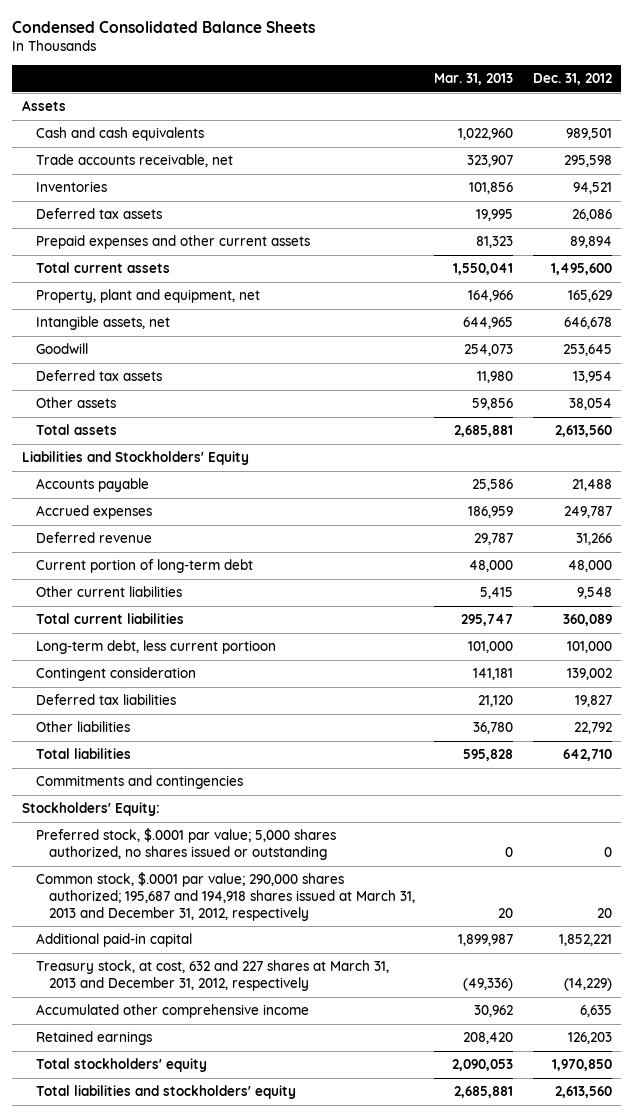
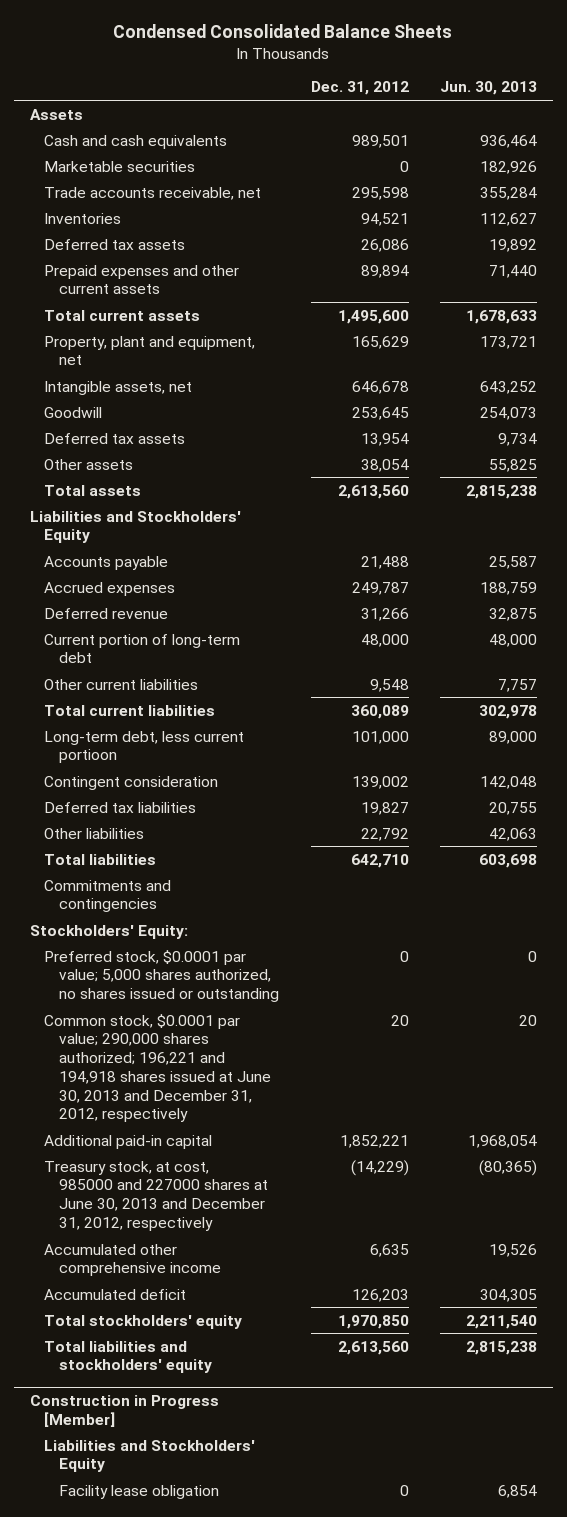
- | Mar. 31, 2013 | Dec. 31, 2012
+ | Dec. 31, 2012 | Jun. 30, 2013
+ Marketable securities | 0 | 182,926
- Preferred stock, $.0001 par value; 5,000 shares authorized, no shares issued or outstanding | 0 | 0
- Common stock, $.0001 par value; 290,000 shares authorized; 195,687 and 194,918 shares issued at March 31, 2013 and December 31, 2012, respectively | 20 | 20
+ Preferred stock, $0.0001 par value; 5,000 shares authorized, no shares issued or outstanding | 0 | 0
+ Common stock, $0.0001 par value; 290,000 shares authorized; 196,221 and 194,918 shares issued at June 30, 2013 and December 31, 2012, respectively | 20 | 20
- Treasury stock, at cost, 632 and 227 shares at March 31, 2013 and December 31, 2012, respectively | (49,336) | (14,229)
+ Treasury stock, at cost, 985000 and 227000 shares at June 30, 2013 and December 31, 2012, respectively | (14,229) | (80,365)
- Retained earnings | 208,420 | 126,203
+ Accumulated deficit | 126,203 | 304,305
+ Construction in Progress [Member]
+ Liabilities and Stockholders' Equity
+ Facility lease obligation | 0 | 6,854

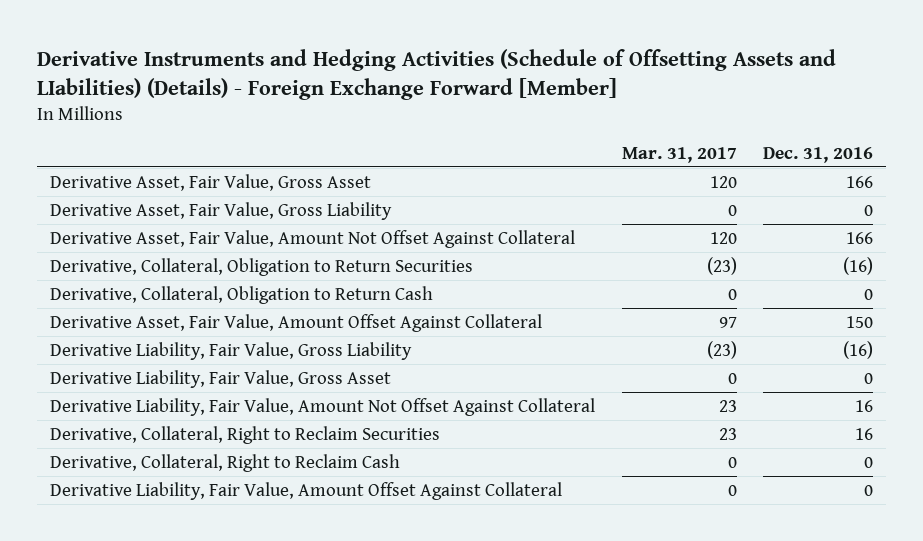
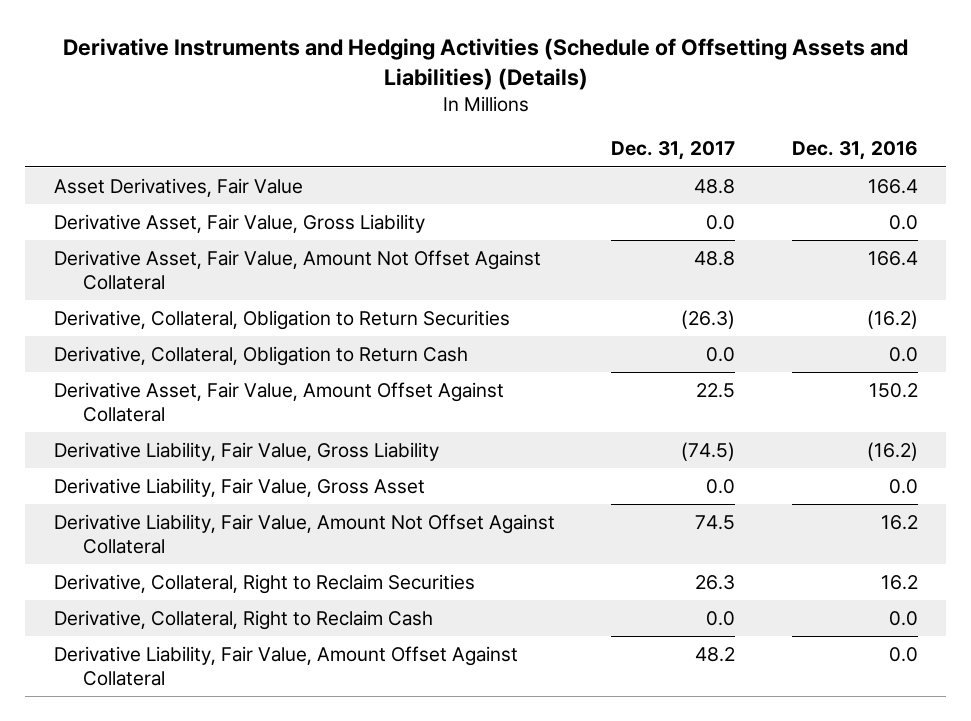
- Derivative Instruments and Hedging Activities (Schedule of Offsetting Assets and LIabilities) (Details) - Foreign Exchange Forward [Member]
+ Derivative Instruments and Hedging Activities (Schedule of Offsetting Assets and Liabilities) (Details)
- | Mar. 31, 2017 | Dec. 31, 2016
+ | Dec. 31, 2017 | Dec. 31, 2016
- Derivative Asset, Fair Value, Gross Asset | 120 | 166
- Derivative Asset, Fair Value, Gross Liability | 0 | 0
- Derivative Asset, Fair Value, Amount Not Offset Against Collateral | 120 | 166
- Derivative, Collateral, Obligation to Return Securities | (23) | (16)
- Derivative, Collateral, Obligation to Return Cash | 0 | 0
- Derivative Asset, Fair Value, Amount Offset Against Collateral | 97 | 150
- Derivative Liability, Fair Value, Gross Liability | (23) | (16)
- Derivative Liability, Fair Value, Gross Asset | 0 | 0
- Derivative Liability, Fair Value, Amount Not Offset Against Collateral | 23 | 16
- Derivative, Collateral, Right to Reclaim Securities | 23 | 16
- Derivative, Collateral, Right to Reclaim Cash | 0 | 0
- Derivative Liability, Fair Value, Amount Offset Against Collateral | 0 | 0
+ Asset Derivatives, Fair Value | 48.8 | 166.4
+ Derivative Asset, Fair Value, Gross Liability | 0.0 | 0.0
+ Derivative Asset, Fair Value, Amount Not Offset Against Collateral | 48.8 | 166.4
+ Derivative, Collateral, Obligation to Return Securities | (26.3) | (16.2)
+ Derivative, Collateral, Obligation to Return Cash | 0.0 | 0.0
+ Derivative Asset, Fair Value, Amount Offset Against Collateral | 22.5 | 150.2
+ Derivative Liability, Fair Value, Gross Liability | (74.5) | (16.2)
+ Derivative Liability, Fair Value, Gross Asset | 0.0 | 0.0
+ Derivative Liability, Fair Value, Amount Not Offset Against Collateral | 74.5 | 16.2
+ Derivative, Collateral, Right to Reclaim Securities | 26.3 | 16.2
+ Derivative, Collateral, Right to Reclaim Cash | 0.0 | 0.0
+ Derivative Liability, Fair Value, Amount Offset Against Collateral | 48.2 | 0.0

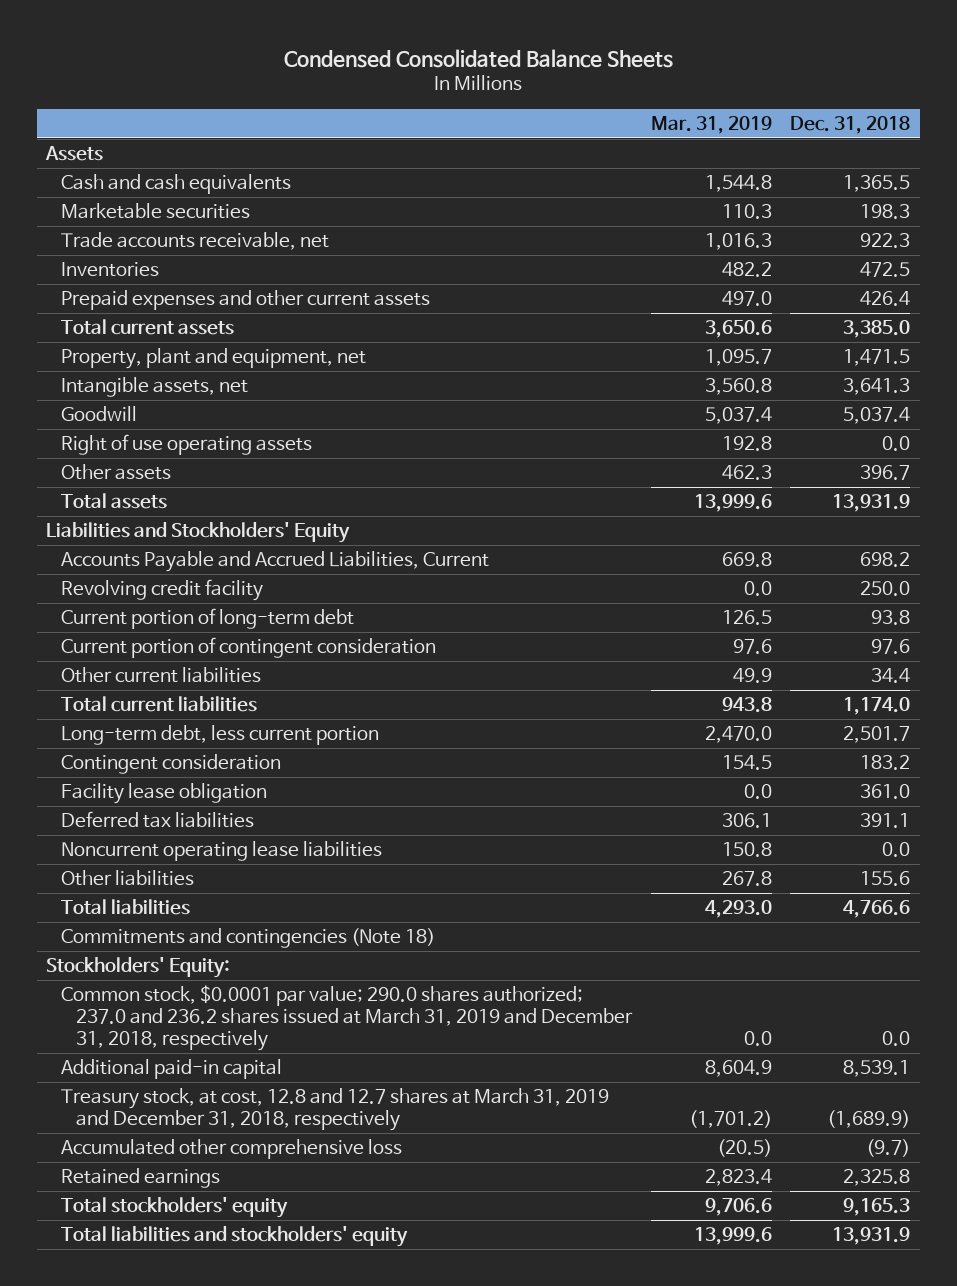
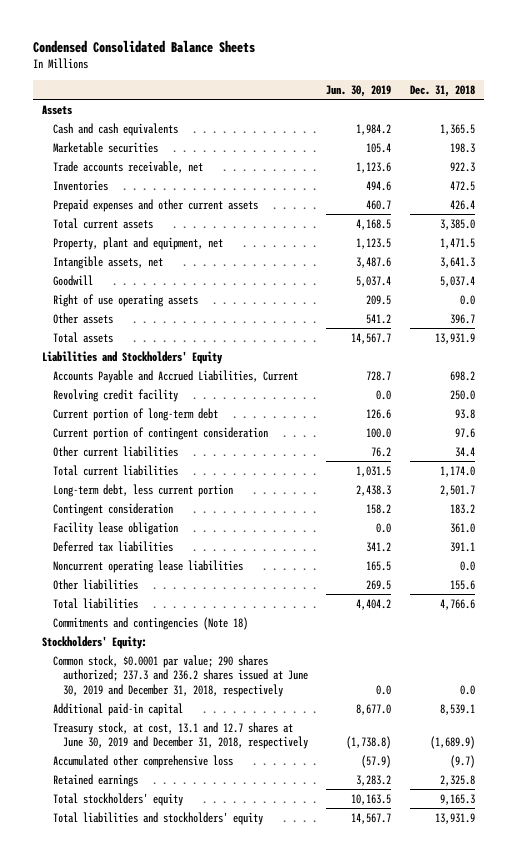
- | Mar. 31, 2019 | Dec. 31, 2018
+ | Jun. 30, 2019 | Dec. 31, 2018
- Common stock, $0.0001 par value; 290.0 shares authorized; 237.0 and 236.2 shares issued at March 31, 2019 and December 31, 2018, respectively | 0.0 | 0.0
+ Common stock, $0.0001 par value; 290 shares authorized; 237.3 and 236.2 shares issued at June 30, 2019 and December 31, 2018, respectively | 0.0 | 0.0
- Treasury stock, at cost, 12.8 and 12.7 shares at March 31, 2019 and December 31, 2018, respectively | (1,701.2) | (1,689.9)
+ Treasury stock, at cost, 13.1 and 12.7 shares at June 30, 2019 and December 31, 2018, respectively | (1,738.8) | (1,689.9)

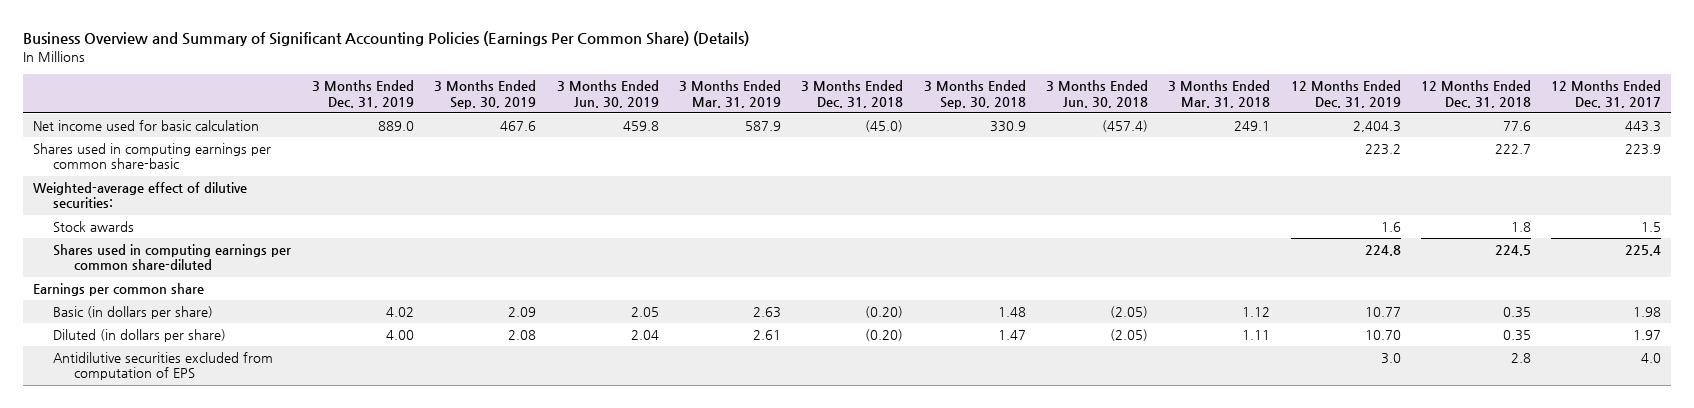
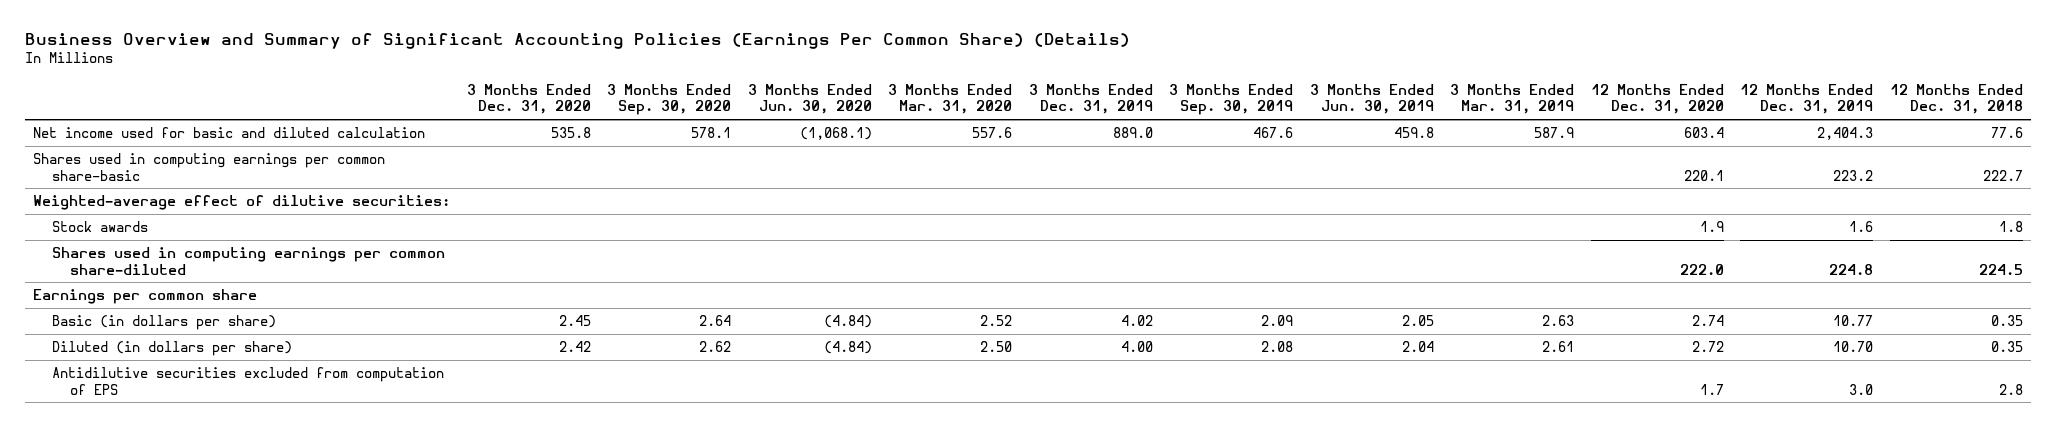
- | 3 Months Ended Dec. 31, 2019 | 3 Months Ended Sep. 30, 2019 | 3 Months Ended Jun. 30, 2019 | 3 Months Ended Mar. 31, 2019 | 3 Months Ended Dec. 31, 2018 | 3 Months Ended Sep. 30, 2018 | 3 Months Ended Jun. 30, 2018 | 3 Months Ended Mar. 31, 2018 | 12 Months Ended Dec. 31, 2019 | 12 Months Ended Dec. 31, 2018 | 12 Months Ended Dec. 31, 2017
+ | 3 Months Ended Dec. 31, 2020 | 3 Months Ended Sep. 30, 2020 | 3 Months Ended Jun. 30, 2020 | 3 Months Ended Mar. 31, 2020 | 3 Months Ended Dec. 31, 2019 | 3 Months Ended Sep. 30, 2019 | 3 Months Ended Jun. 30, 2019 | 3 Months Ended Mar. 31, 2019 | 12 Months Ended Dec. 31, 2020 | 12 Months Ended Dec. 31, 2019 | 12 Months Ended Dec. 31, 2018
- Net income used for basic calculation | 889.0 | 467.6 | 459.8 | 587.9 | (45.0) | 330.9 | (457.4) | 249.1 | 2,404.3 | 77.6 | 443.3
+ Net income used for basic and diluted calculation | 535.8 | 578.1 | (1,068.1) | 557.6 | 889.0 | 467.6 | 459.8 | 587.9 | 603.4 | 2,404.3 | 77.6

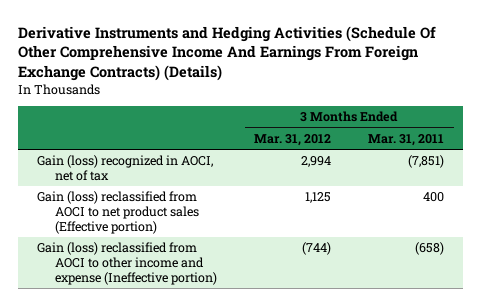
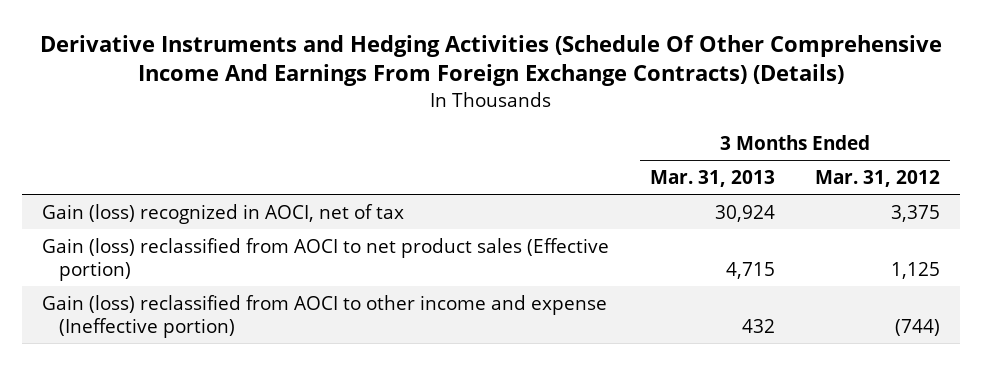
- | 3 Months Ended Mar. 31, 2012 | 3 Months Ended Mar. 31, 2011
+ | 3 Months Ended Mar. 31, 2013 | 3 Months Ended Mar. 31, 2012
- Gain (loss) recognized in AOCI, net of tax | 2,994 | (7,851)
+ Gain (loss) recognized in AOCI, net of tax | 30,924 | 3,375

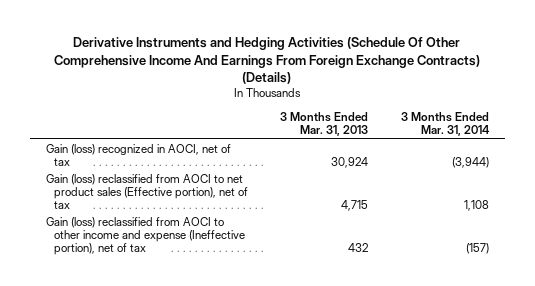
- | 3 Months Ended Mar. 31, 2013 | 3 Months Ended Mar. 31, 2012
+ | 3 Months Ended Mar. 31, 2013 | 3 Months Ended Mar. 31, 2014
- Gain (loss) reclassified from AOCI to net product sales (Effective portion) | 4,715 | 1,125
- Gain (loss) reclassified from AOCI to other income and expense (Ineffective portion) | 432 | (744)
+ Gain (loss) reclassified from AOCI to net product sales (Effective portion), net of tax | 4,715 | 1,108
+ Gain (loss) reclassified from AOCI to other income and expense (Ineffective portion), net of tax | 432 | (157)

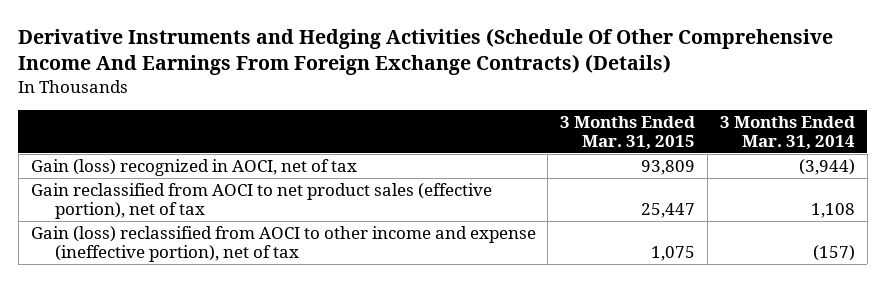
- | 3 Months Ended Mar. 31, 2013 | 3 Months Ended Mar. 31, 2014
+ | 3 Months Ended Mar. 31, 2015 | 3 Months Ended Mar. 31, 2014
- Gain (loss) reclassified from AOCI to net product sales (Effective portion), net of tax | 4,715 | 1,108
- Gain (loss) reclassified from AOCI to other income and expense (Ineffective portion), net of tax | 432 | (157)
+ Gain reclassified from AOCI to net product sales (effective portion), net of tax | 25,447 | 1,108
+ Gain (loss) reclassified from AOCI to other income and expense (ineffective portion), net of tax | 1,075 | (157)

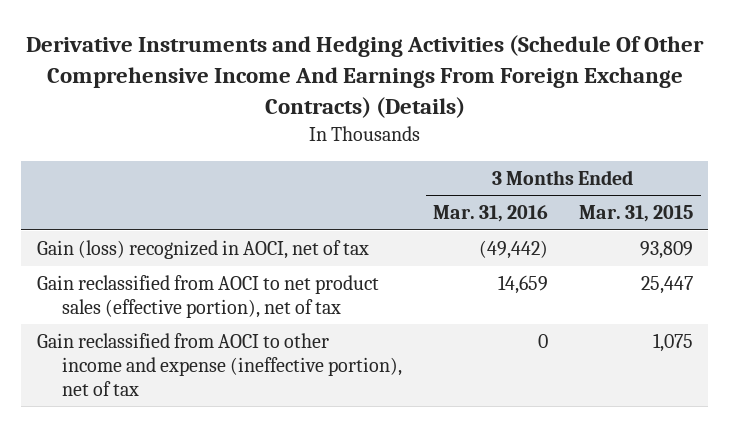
- | 3 Months Ended Mar. 31, 2015 | 3 Months Ended Mar. 31, 2014
+ | 3 Months Ended Mar. 31, 2016 | 3 Months Ended Mar. 31, 2015
- Gain (loss) reclassified from AOCI to other income and expense (ineffective portion), net of tax | 1,075 | (157)
+ Gain reclassified from AOCI to other income and expense (ineffective portion), net of tax | 0 | 1,075

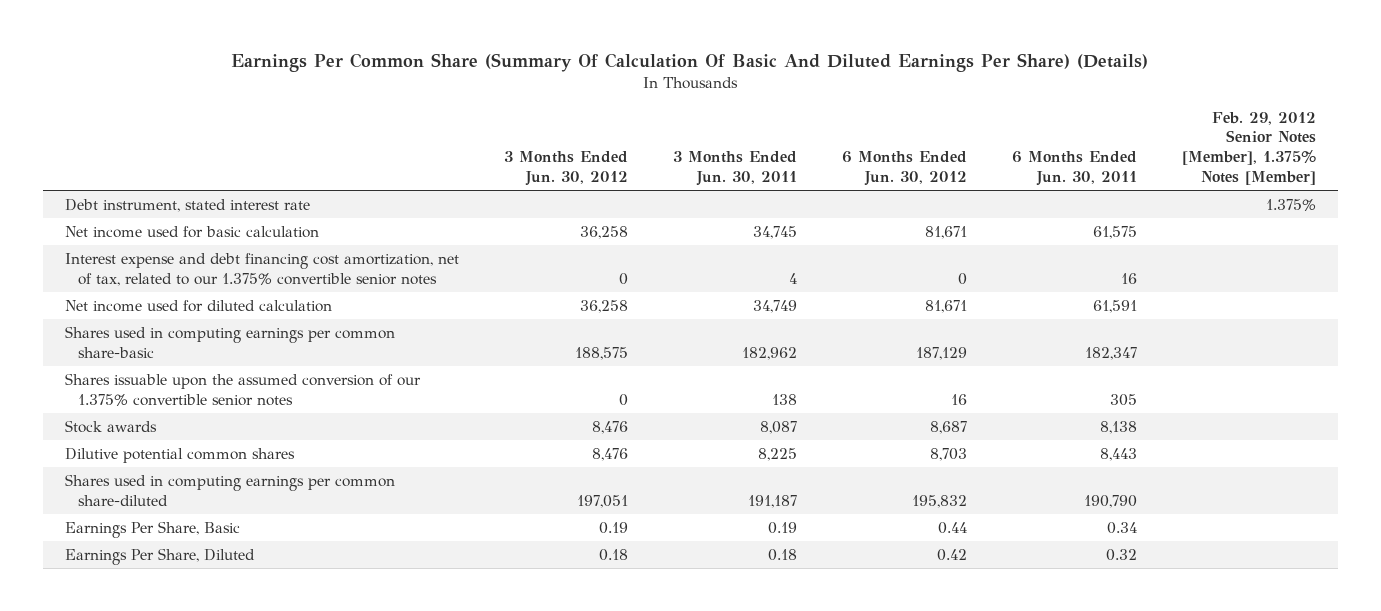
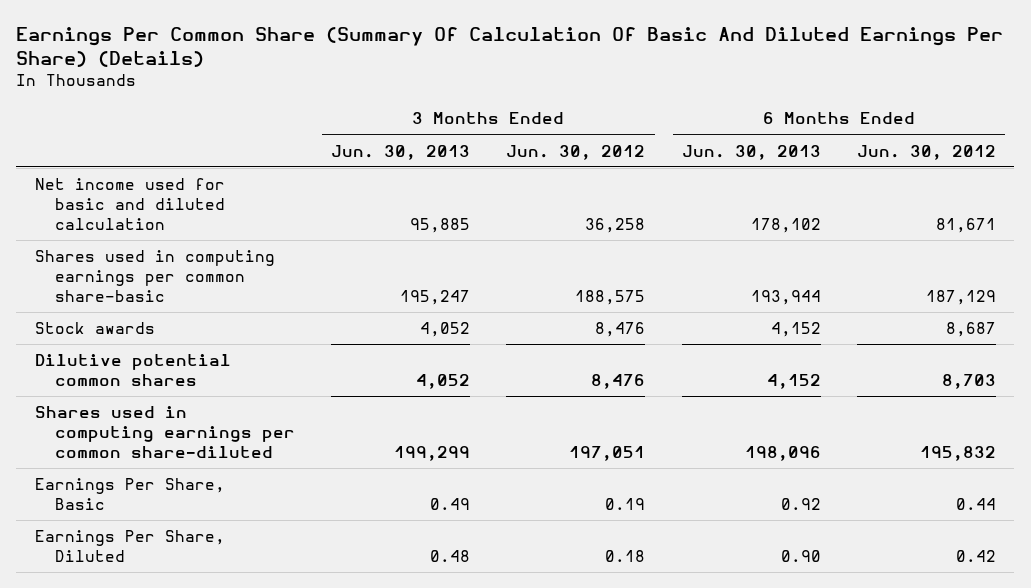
- | 3 Months Ended Jun. 30, 2012 | 3 Months Ended Jun. 30, 2011 | 6 Months Ended Jun. 30, 2012 | 6 Months Ended Jun. 30, 2011 | Feb. 29, 2012 Senior Notes [Member], 1.375% Notes [Member]
+ | 3 Months Ended Jun. 30, 2013 | 3 Months Ended Jun. 30, 2012 | 6 Months Ended Jun. 30, 2013 | 6 Months Ended Jun. 30, 2012
- Debt instrument, stated interest rate | | | | | 1.375%
- Net income used for basic calculation | 36,258 | 34,745 | 81,671 | 61,575 |
- Interest expense and debt financing cost amortization, net of tax, related to our 1.375% convertible senior notes | 0 | 4 | 0 | 16 |
- Net income used for diluted calculation | 36,258 | 34,749 | 81,671 | 61,591 |
+ Net income used for basic and diluted calculation | 95,885 | 36,258 | 178,102 | 81,671
- Shares issuable upon the assumed conversion of our 1.375% convertible senior notes | 0 | 138 | 16 | 305 |

